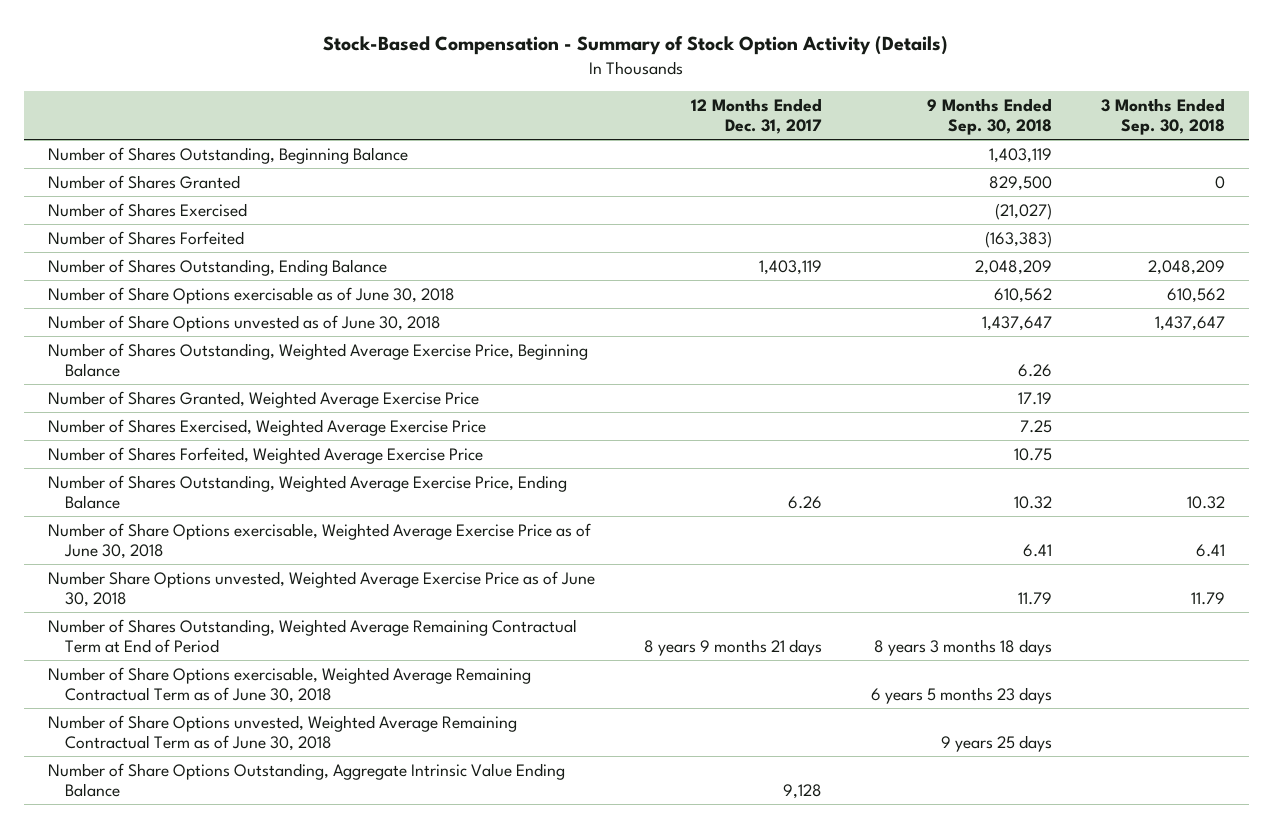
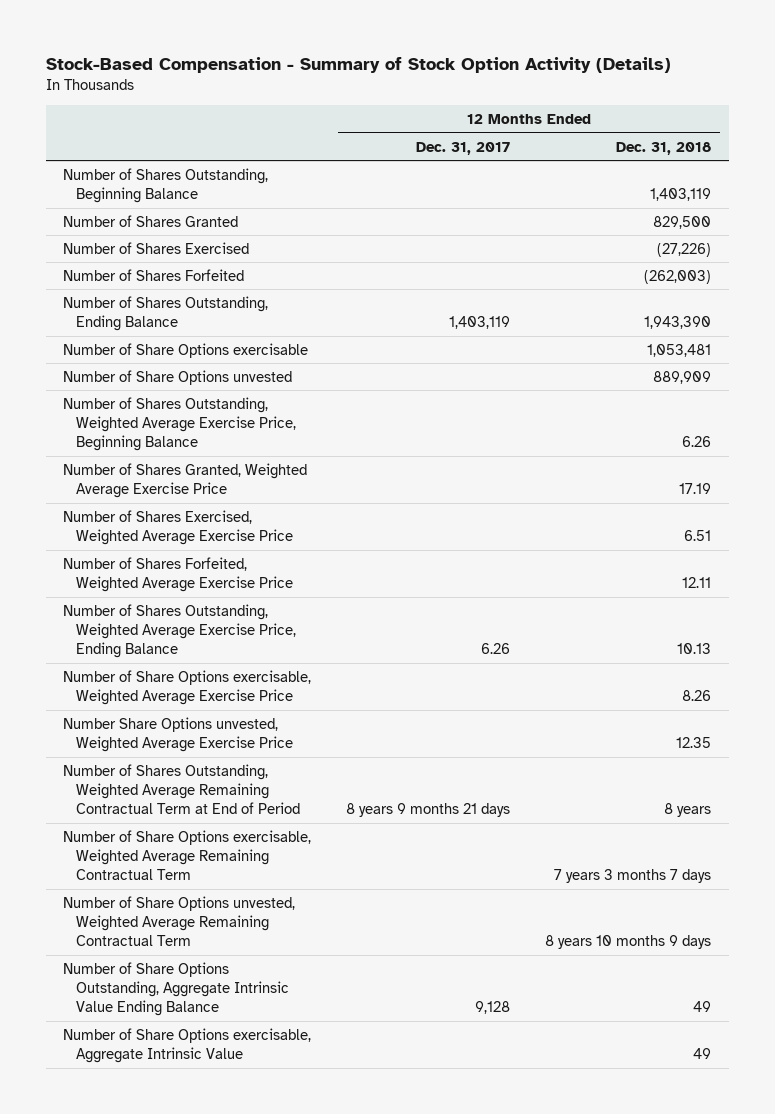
- | 12 Months Ended Dec. 31, 2017 | 9 Months Ended Sep. 30, 2018 | 3 Months Ended Sep. 30, 2018
+ | 12 Months Ended Dec. 31, 2017 | 12 Months Ended Dec. 31, 2018
- Number of Share Options exercisable as of June 30, 2018 | | 610,562 | 610,562
- Number of Share Options unvested as of June 30, 2018 | | 1,437,647 | 1,437,647
+ Number of Share Options exercisable | | 1,053,481
+ Number of Share Options unvested | | 889,909
- Number of Share Options exercisable, Weighted Average Exercise Price as of June 30, 2018 | | 6.41 | 6.41
- Number Share Options unvested, Weighted Average Exercise Price as of June 30, 2018 | | 11.79 | 11.79
+ Number of Share Options exercisable, Weighted Average Exercise Price | | 8.26
+ Number Share Options unvested, Weighted Average Exercise Price | | 12.35
- Number of Share Options exercisable, Weighted Average Remaining Contractual Term as of June 30, 2018 | | 6 years 5 months 23 days |
- Number of Share Options unvested, Weighted Average Remaining Contractual Term as of June 30, 2018 | | 9 years 25 days |
+ Number of Share Options exercisable, Weighted Average Remaining Contractual Term | | 7 years 3 months 7 days
+ Number of Share Options unvested, Weighted Average Remaining Contractual Term | | 8 years 10 months 9 days
+ Number of Share Options exercisable, Aggregate Intrinsic Value | | 49

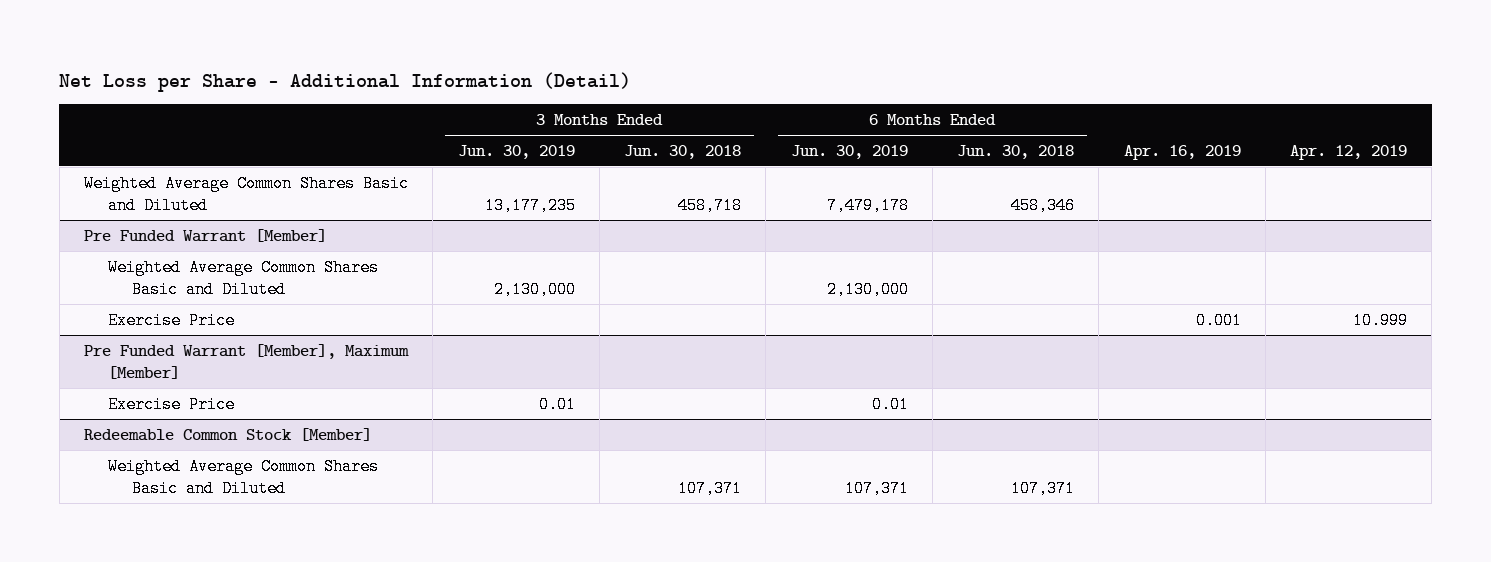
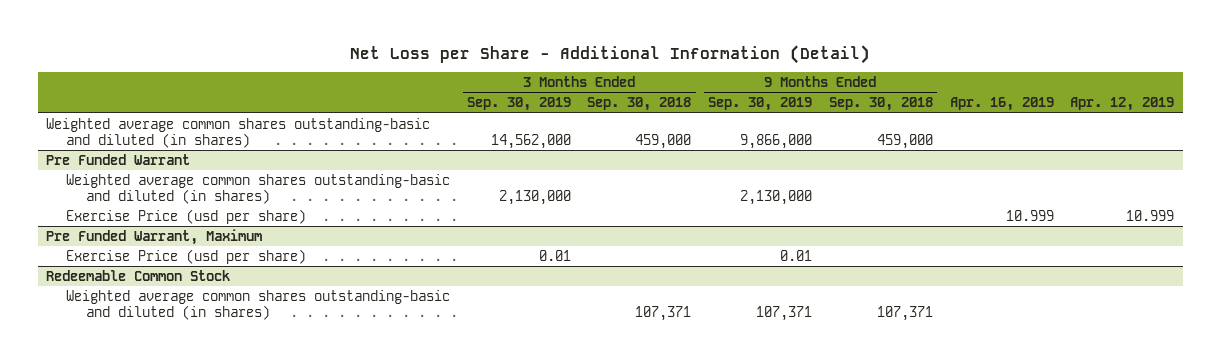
- | 3 Months Ended Jun. 30, 2019 | 3 Months Ended Jun. 30, 2018 | 6 Months Ended Jun. 30, 2019 | 6 Months Ended Jun. 30, 2018 | Apr. 16, 2019 | Apr. 12, 2019
+ | 3 Months Ended Sep. 30, 2019 | 3 Months Ended Sep. 30, 2018 | 9 Months Ended Sep. 30, 2019 | 9 Months Ended Sep. 30, 2018 | Apr. 16, 2019 | Apr. 12, 2019
- Weighted Average Common Shares Basic and Diluted | 13,177,235 | 458,718 | 7,479,178 | 458,346 | |
- Pre Funded Warrant [Member]
- Weighted Average Common Shares Basic and Diluted | 2,130,000 | | 2,130,000 | | |
- Exercise Price | | | | | 0.001 | 10.999
- Pre Funded Warrant [Member], Maximum [Member]
- Exercise Price | 0.01 | | 0.01 | | |
- Redeemable Common Stock [Member]
- Weighted Average Common Shares Basic and Diluted | | 107,371 | 107,371 | 107,371 | |
+ Weighted average common shares outstanding-basic and diluted (in shares) | 14,562,000 | 459,000 | 9,866,000 | 459,000 | |
+ Pre Funded Warrant
+ Weighted average common shares outstanding-basic and diluted (in shares) | 2,130,000 | | 2,130,000 | | |
+ Exercise Price (usd per share) | | | | | 10.999 | 10.999
+ Pre Funded Warrant, Maximum
+ Exercise Price (usd per share) | 0.01 | | 0.01 | | |
+ Redeemable Common Stock
+ Weighted average common shares outstanding-basic and diluted (in shares) | | 107,371 | 107,371 | 107,371 | |

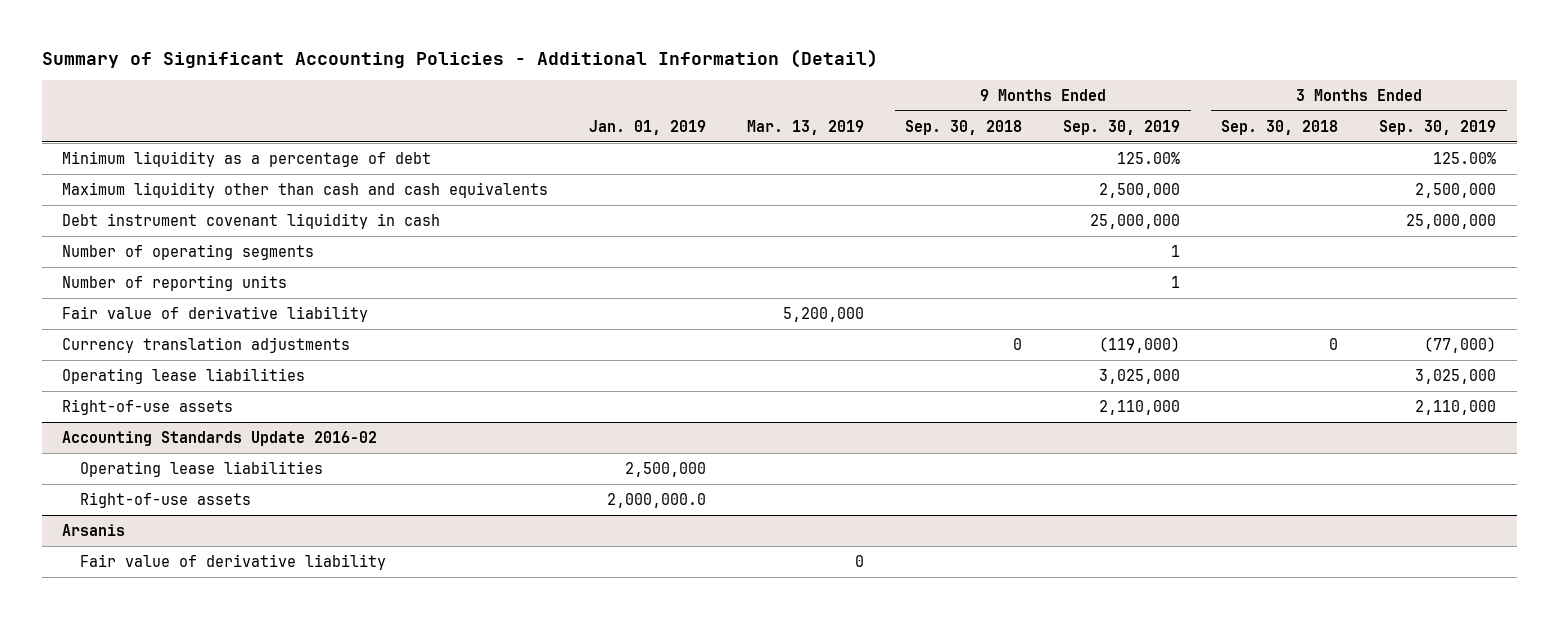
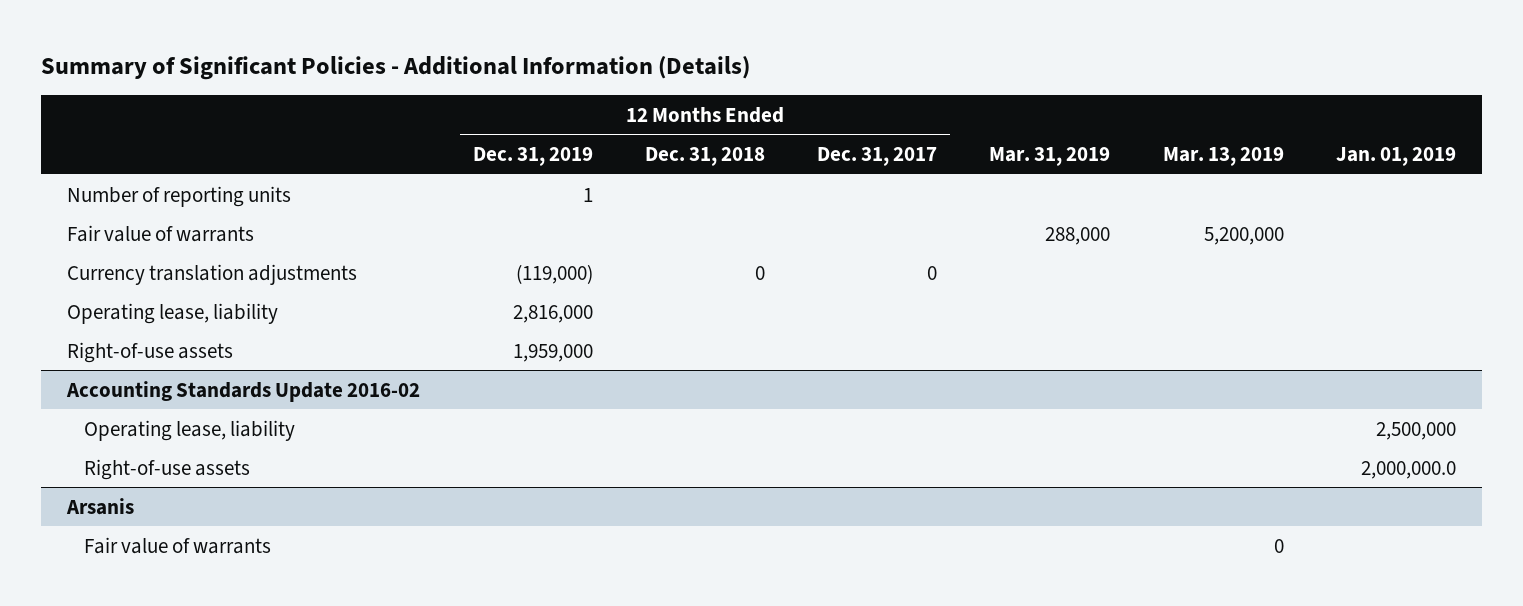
- Summary of Significant Accounting Policies - Additional Information (Detail)
+ Summary of Significant Policies - Additional Information (Details)
- | Jan. 01, 2019 | Mar. 13, 2019 | 9 Months Ended Sep. 30, 2018 | 9 Months Ended Sep. 30, 2019 | 3 Months Ended Sep. 30, 2018 | 3 Months Ended Sep. 30, 2019
+ | 12 Months Ended Dec. 31, 2019 | 12 Months Ended Dec. 31, 2018 | 12 Months Ended Dec. 31, 2017 | Mar. 31, 2019 | Mar. 13, 2019 | Jan. 01, 2019
- Minimum liquidity as a percentage of debt | | | | 125.00% | | 125.00%
- Maximum liquidity other than cash and cash equivalents | | | | 2,500,000 | | 2,500,000
- Debt instrument covenant liquidity in cash | | | | 25,000,000 | | 25,000,000
- Number of operating segments | | | | 1 | |
- Fair value of derivative liability | | 5,200,000 | | | |
+ Fair value of warrants | | | | 288,000 | 5,200,000 |
- Operating lease liabilities | | | | 3,025,000 | | 3,025,000
+ Operating lease, liability | 2,816,000 | | | | |
@ Accounting Standards Update 2016-02
- Operating lease liabilities | 2,500,000 | | | | |
+ Operating lease, liability | | | | | | 2,500,000
@ Arsanis
- Fair value of derivative liability | | 0 | | | |
+ Fair value of warrants | | | | | 0 |

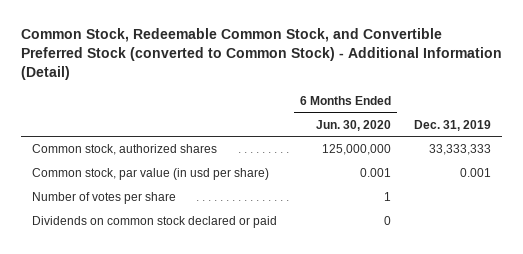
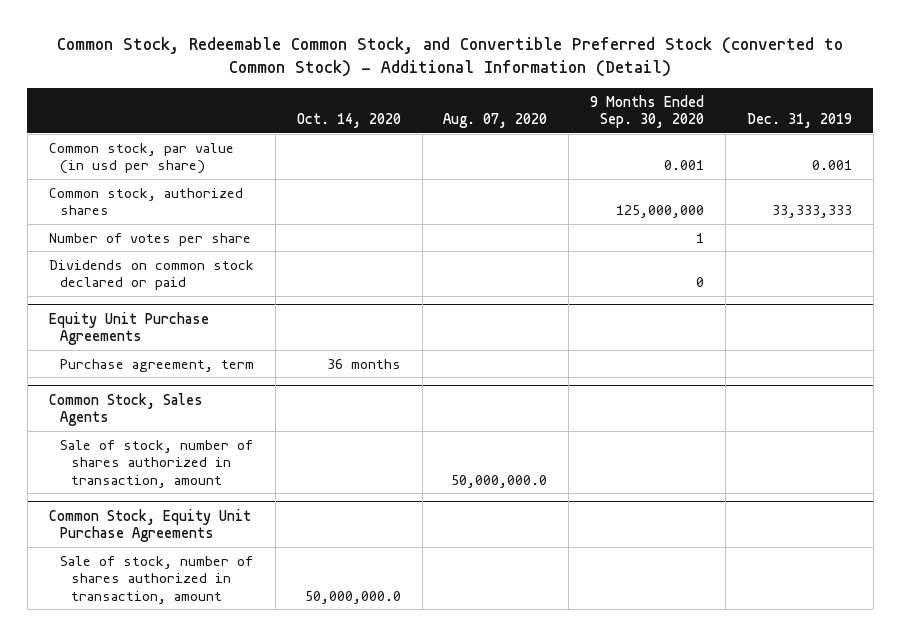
- | 6 Months Ended Jun. 30, 2020 | Dec. 31, 2019
+ | Oct. 14, 2020 | Aug. 07, 2020 | 9 Months Ended Sep. 30, 2020 | Dec. 31, 2019
moved down: Common stock, authorized shares | | | 125,000,000 | 33,333,333
+ Equity Unit Purchase Agreements
+ Purchase agreement, term | 36 months | | |
+ Common Stock, Sales Agents
+ Sale of stock, number of shares authorized in transaction, amount | | 50,000,000.0 | |
+ Common Stock, Equity Unit Purchase Agreements
+ Sale of stock, number of shares authorized in transaction, amount | 50,000,000.0 | | |

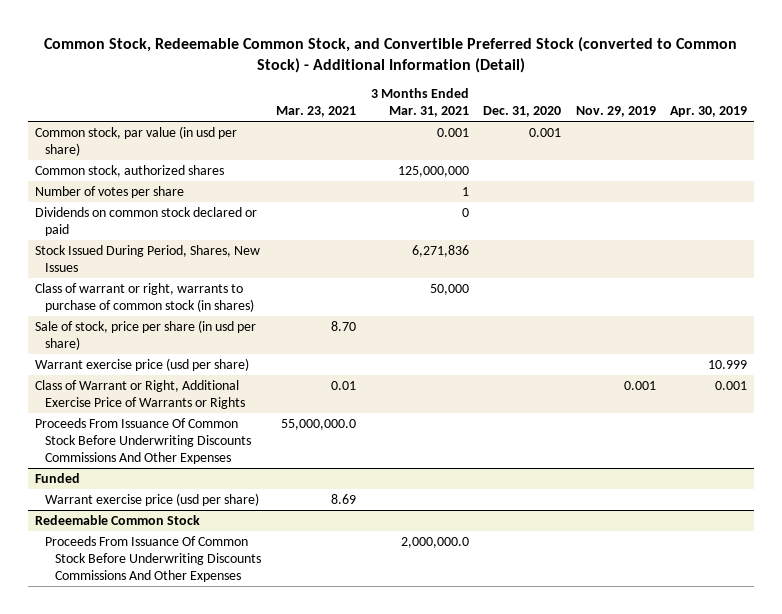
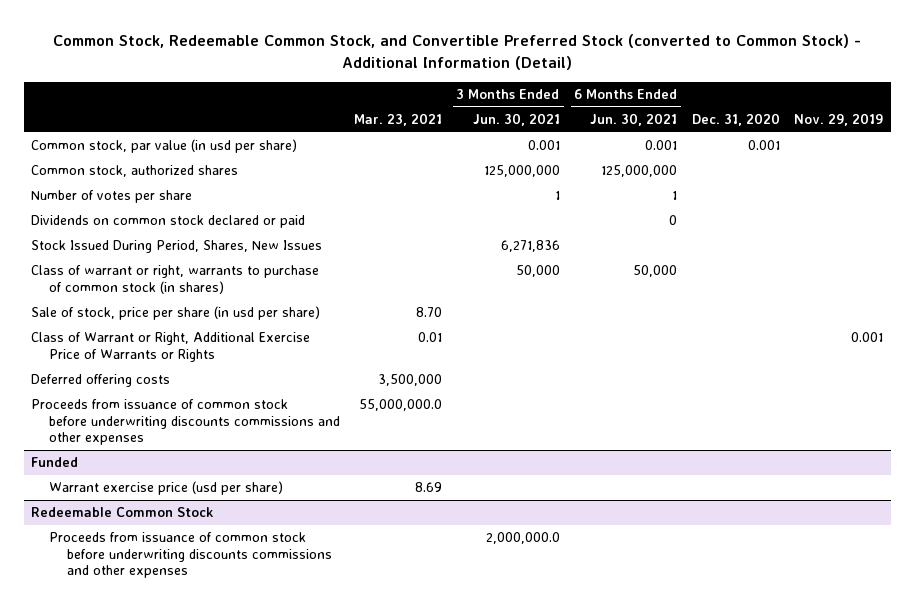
- | Mar. 23, 2021 | 3 Months Ended Mar. 31, 2021 | Dec. 31, 2020 | Nov. 29, 2019 | Apr. 30, 2019
+ | Mar. 23, 2021 | 3 Months Ended Jun. 30, 2021 | 6 Months Ended Jun. 30, 2021 | Dec. 31, 2020 | Nov. 29, 2019
- Warrant exercise price (usd per share) | | | | | 10.999
- Proceeds From Issuance Of Common Stock Before Underwriting Discounts Commissions And Other Expenses | 55,000,000.0 | | | |
+ Deferred offering costs | 3,500,000 | | | |
+ Proceeds from issuance of common stock before underwriting discounts commissions and other expenses | 55,000,000.0 | | | |
@ Redeemable Common Stock
- Proceeds From Issuance Of Common Stock Before Underwriting Discounts Commissions And Other Expenses | | 2,000,000.0 | | |
+ Proceeds from issuance of common stock before underwriting discounts commissions and other expenses | | 2,000,000.0 | | |

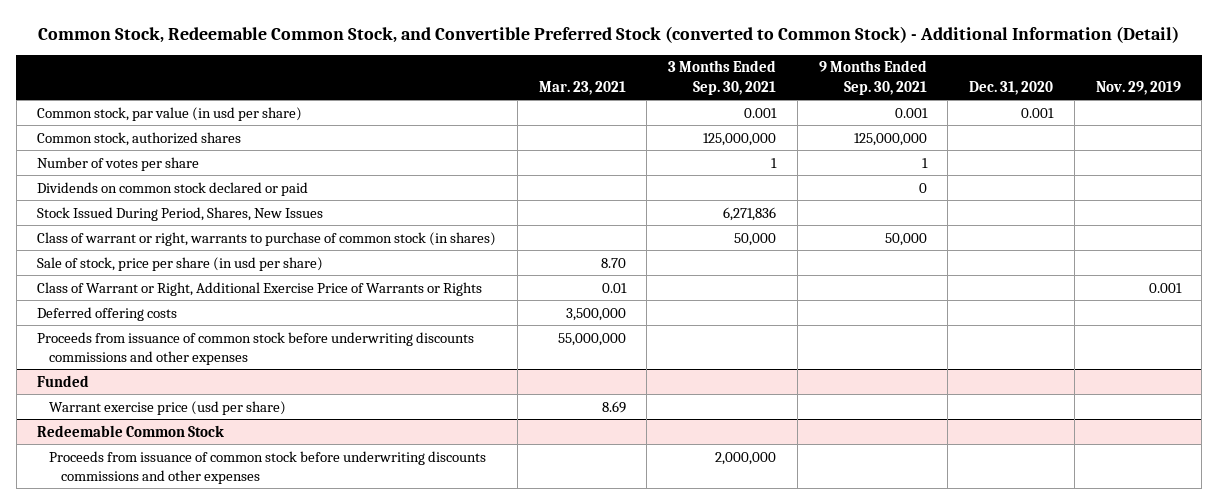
- | Mar. 23, 2021 | 3 Months Ended Jun. 30, 2021 | 6 Months Ended Jun. 30, 2021 | Dec. 31, 2020 | Nov. 29, 2019
+ | Mar. 23, 2021 | 3 Months Ended Sep. 30, 2021 | 9 Months Ended Sep. 30, 2021 | Dec. 31, 2020 | Nov. 29, 2019
- Proceeds from issuance of common stock before underwriting discounts commissions and other expenses | 55,000,000.0 | | | |
+ Proceeds from issuance of common stock before underwriting discounts commissions and other expenses | 55,000,000 | | | |

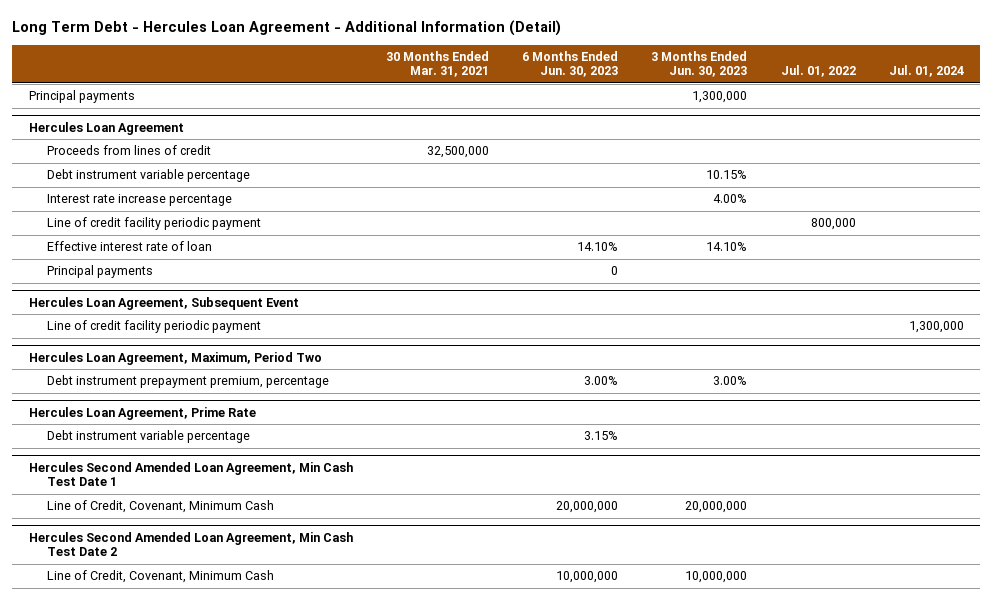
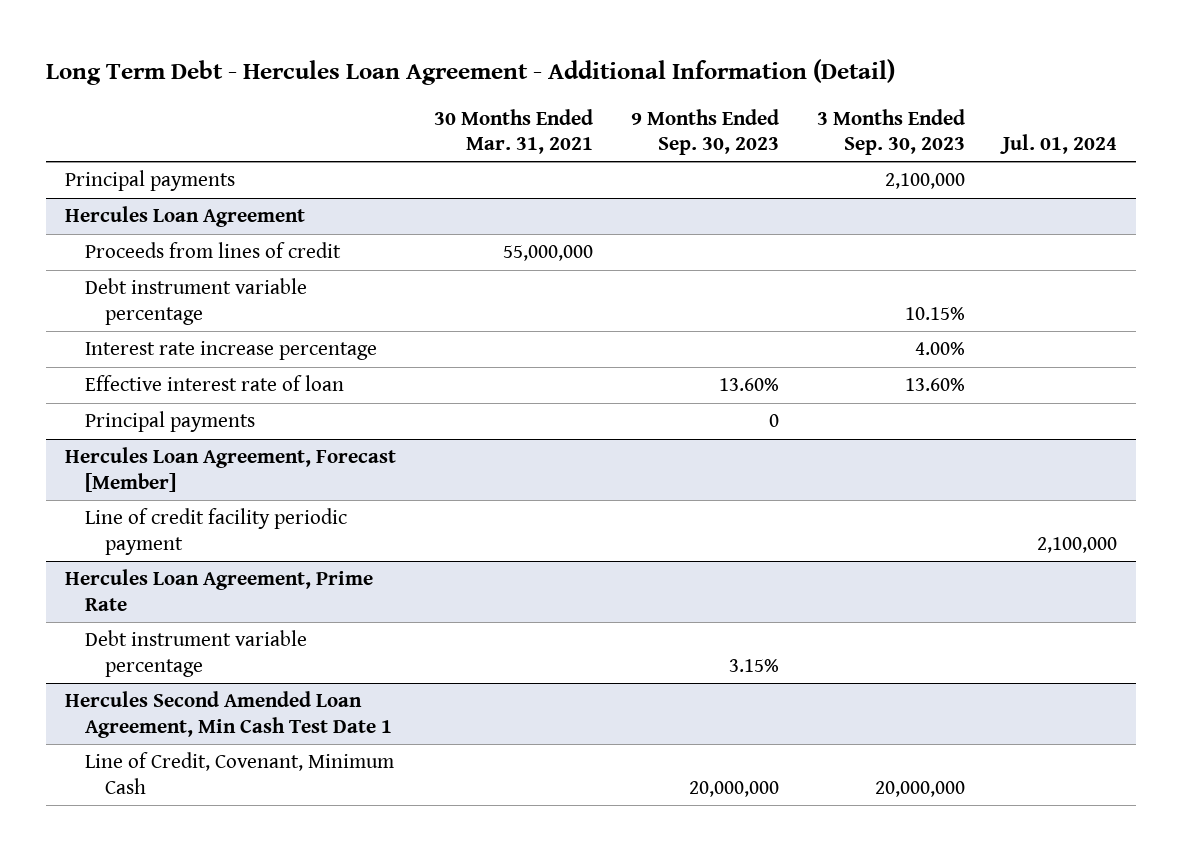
- | 30 Months Ended Mar. 31, 2021 | 6 Months Ended Jun. 30, 2023 | 3 Months Ended Jun. 30, 2023 | Jul. 01, 2022 | Jul. 01, 2024
+ | 30 Months Ended Mar. 31, 2021 | 9 Months Ended Sep. 30, 2023 | 3 Months Ended Sep. 30, 2023 | Jul. 01, 2024
@ Hercules Loan Agreement
- Proceeds from lines of credit | 32,500,000 | | | |
+ Proceeds from lines of credit | 55,000,000 | | |
- Line of credit facility periodic payment | | | | 800,000 |
- Hercules Loan Agreement, Subsequent Event
- Line of credit facility periodic payment | | | | | 1,300,000
- Hercules Loan Agreement, Maximum, Period Two
- Debt instrument prepayment premium, percentage | | 3.00% | 3.00% | |
+ Hercules Loan Agreement, Forecast [Member]
+ Line of credit facility periodic payment | | | | 2,100,000
- Hercules Second Amended Loan Agreement, Min Cash Test Date 2
- Line of Credit, Covenant, Minimum Cash | | 10,000,000 | 10,000,000 | |

